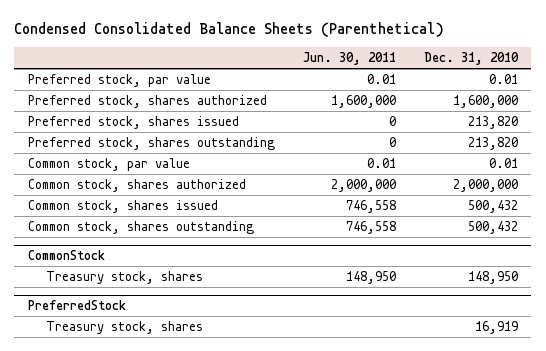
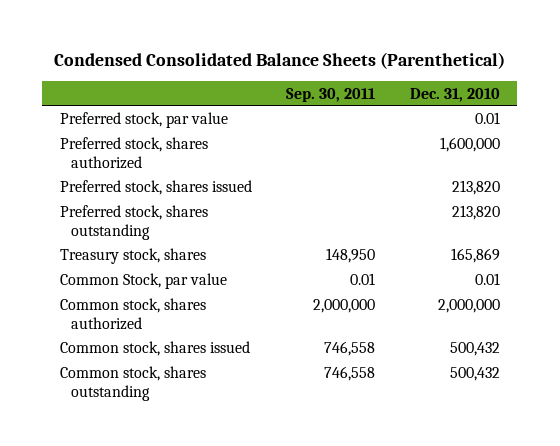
- | Jun. 30, 2011 | Dec. 31, 2010
+ | Sep. 30, 2011 | Dec. 31, 2010
- Common stock, par value | 0.01 | 0.01
+ Treasury stock, shares | 148,950 | 165,869
+ Common Stock, par value | 0.01 | 0.01
- CommonStock
- Treasury stock, shares | 148,950 | 148,950
- PreferredStock
- Treasury stock, shares | | 16,919

